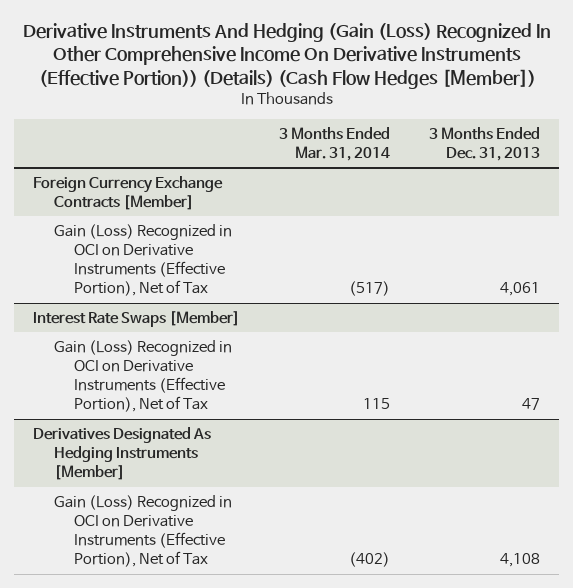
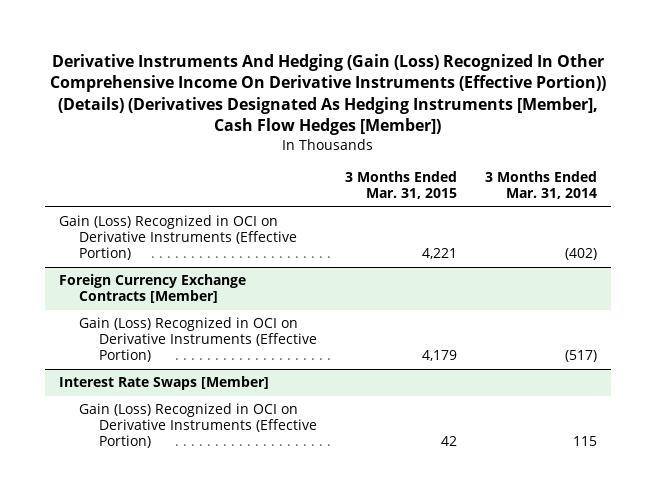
- Derivative Instruments And Hedging (Gain (Loss) Recognized In Other Comprehensive Income On Derivative Instruments (Effective Portion)) (Details) (Cash Flow Hedges [Member])
+ Derivative Instruments And Hedging (Gain (Loss) Recognized In Other Comprehensive Income On Derivative Instruments (Effective Portion)) (Details) (Derivatives Designated As Hedging Instruments [Member], Cash Flow Hedges [Member])
- | 3 Months Ended Mar. 31, 2014 | 3 Months Ended Dec. 31, 2013
+ | 3 Months Ended Mar. 31, 2015 | 3 Months Ended Mar. 31, 2014
+ Gain (Loss) Recognized in OCI on Derivative Instruments (Effective Portion) | 4,221 | (402)
@ Foreign Currency Exchange Contracts [Member]
- Gain (Loss) Recognized in OCI on Derivative Instruments (Effective Portion), Net of Tax | (517) | 4,061
+ Gain (Loss) Recognized in OCI on Derivative Instruments (Effective Portion) | 4,179 | (517)
@ Interest Rate Swaps [Member]
- Gain (Loss) Recognized in OCI on Derivative Instruments (Effective Portion), Net of Tax | 115 | 47
- Derivatives Designated As Hedging Instruments [Member]
- Gain (Loss) Recognized in OCI on Derivative Instruments (Effective Portion), Net of Tax | (402) | 4,108
@ Interest Rate Swaps [Member]
+ Gain (Loss) Recognized in OCI on Derivative Instruments (Effective Portion) | 42 | 115

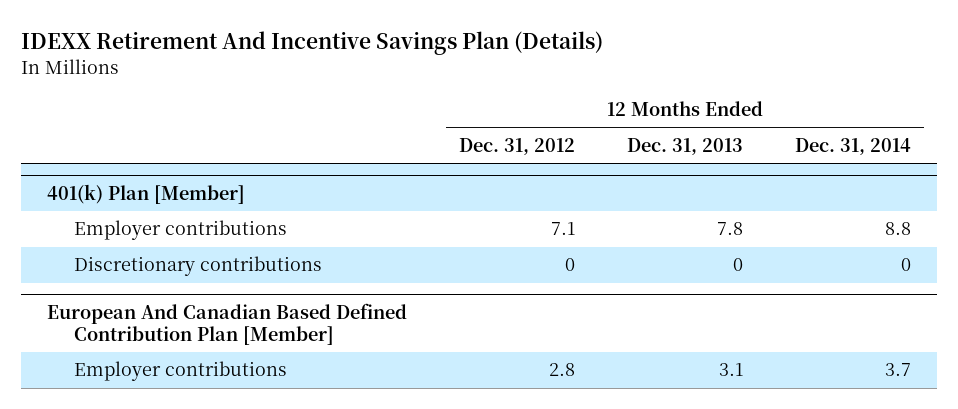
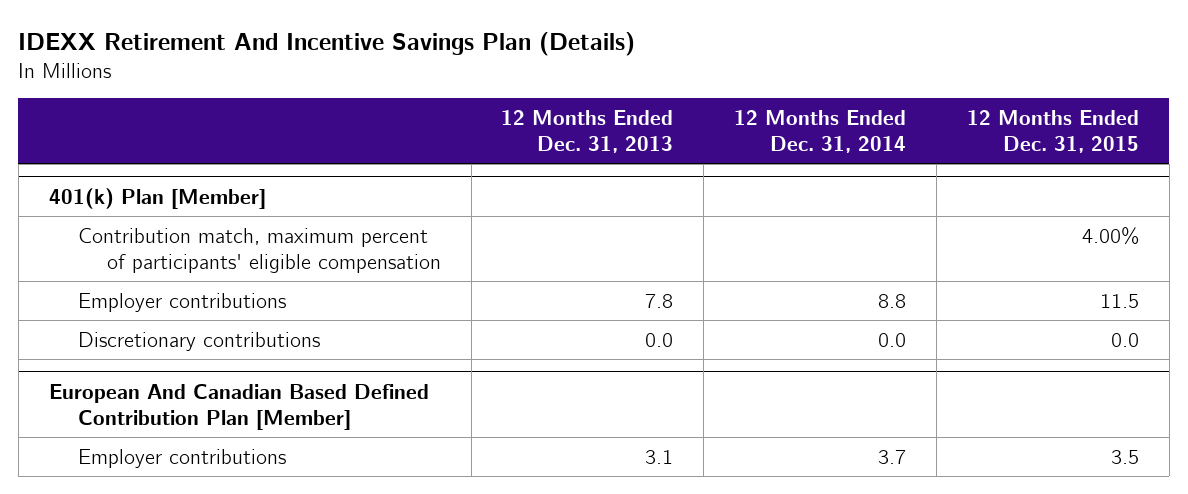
- | 12 Months Ended Dec. 31, 2012 | 12 Months Ended Dec. 31, 2013 | 12 Months Ended Dec. 31, 2014
+ | 12 Months Ended Dec. 31, 2013 | 12 Months Ended Dec. 31, 2014 | 12 Months Ended Dec. 31, 2015
@ 401(k) Plan [Member]
+ Contribution match, maximum percent of participants' eligible compensation | | | 4.00%
- Discretionary contributions | 0 | 0 | 0
+ Discretionary contributions | 0.0 | 0.0 | 0.0

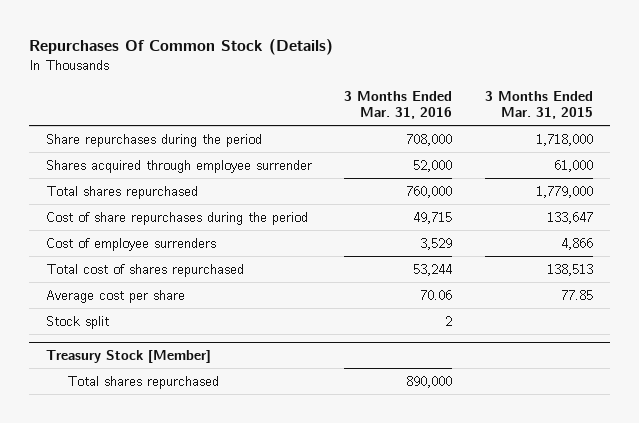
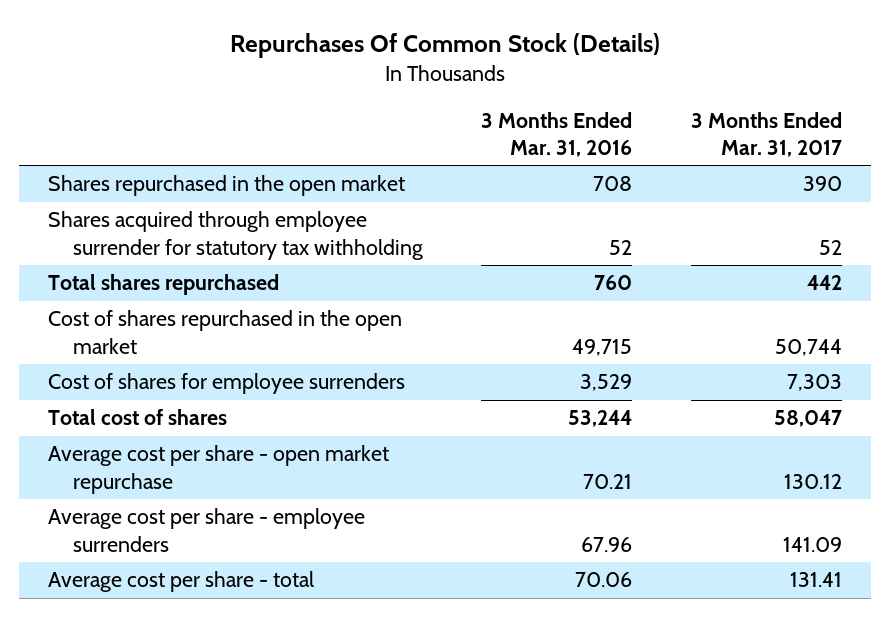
- | 3 Months Ended Mar. 31, 2016 | 3 Months Ended Mar. 31, 2015
+ | 3 Months Ended Mar. 31, 2016 | 3 Months Ended Mar. 31, 2017
- Share repurchases during the period | 708,000 | 1,718,000
- Shares acquired through employee surrender | 52,000 | 61,000
- Total shares repurchased | 760,000 | 1,779,000
- Cost of share repurchases during the period | 49,715 | 133,647
- Cost of employee surrenders | 3,529 | 4,866
- Total cost of shares repurchased | 53,244 | 138,513
- Average cost per share | 70.06 | 77.85
- Stock split | 2 |
- Treasury Stock [Member]
- Total shares repurchased | 890,000 |
+ Shares repurchased in the open market | 708 | 390
+ Shares acquired through employee surrender for statutory tax withholding | 52 | 52
+ Total shares repurchased | 760 | 442
+ Cost of shares repurchased in the open market | 49,715 | 50,744
+ Cost of shares for employee surrenders | 3,529 | 7,303
+ Total cost of shares | 53,244 | 58,047
+ Average cost per share - open market repurchase | 70.21 | 130.12
+ Average cost per share - employee surrenders | 67.96 | 141.09
+ Average cost per share - total | 70.06 | 131.41

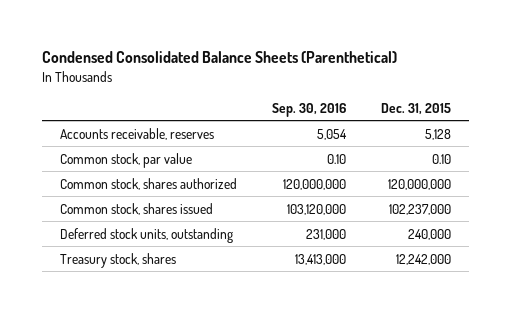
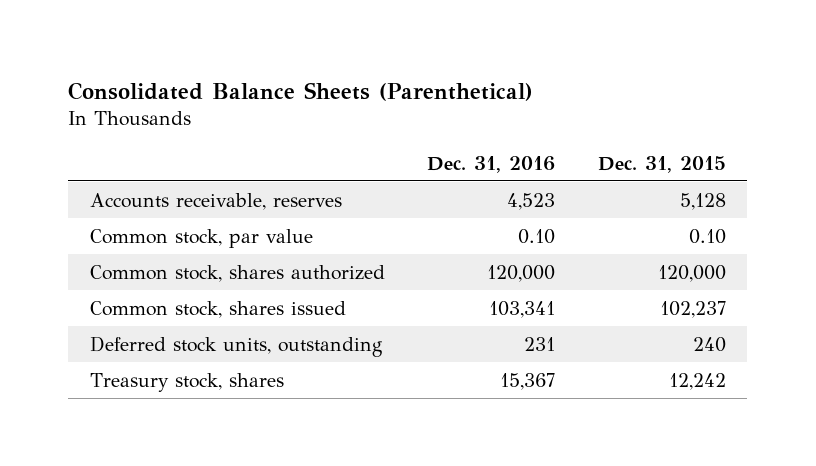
- Condensed Consolidated Balance Sheets (Parenthetical)
+ Consolidated Balance Sheets (Parenthetical)
- | Sep. 30, 2016 | Dec. 31, 2015
+ | Dec. 31, 2016 | Dec. 31, 2015
- Common stock, shares authorized | 120,000,000 | 120,000,000
- Common stock, shares issued | 103,120,000 | 102,237,000
- Deferred stock units, outstanding | 231,000 | 240,000
- Treasury stock, shares | 13,413,000 | 12,242,000
+ Common stock, shares authorized | 120,000 | 120,000
+ Common stock, shares issued | 103,341 | 102,237
+ Deferred stock units, outstanding | 231 | 240
+ Treasury stock, shares | 15,367 | 12,242

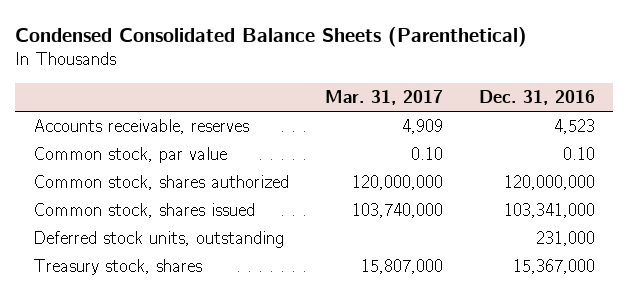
- Consolidated Balance Sheets (Parenthetical)
+ Condensed Consolidated Balance Sheets (Parenthetical)
- | Dec. 31, 2016 | Dec. 31, 2015
+ | Mar. 31, 2017 | Dec. 31, 2016
- Common stock, shares authorized | 120,000 | 120,000
- Common stock, shares issued | 103,341 | 102,237
- Deferred stock units, outstanding | 231 | 240
- Treasury stock, shares | 15,367 | 12,242
+ Common stock, shares authorized | 120,000,000 | 120,000,000
+ Common stock, shares issued | 103,740,000 | 103,341,000
+ Deferred stock units, outstanding | | 231,000
+ Treasury stock, shares | 15,807,000 | 15,367,000

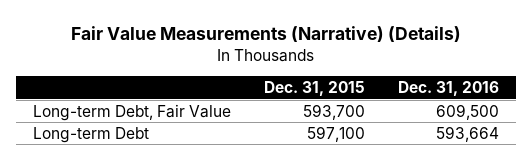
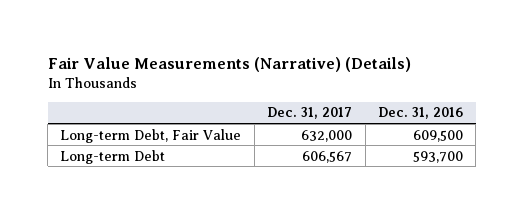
- | Dec. 31, 2015 | Dec. 31, 2016
+ | Dec. 31, 2017 | Dec. 31, 2016
- Long-term Debt | 597,100 | 593,664
+ Long-term Debt | 606,567 | 593,700

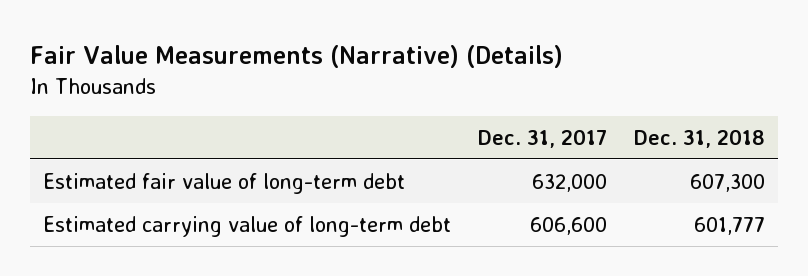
- | Dec. 31, 2017 | Dec. 31, 2016
+ | Dec. 31, 2017 | Dec. 31, 2018
- Long-term Debt, Fair Value | 632,000 | 609,500
- Long-term Debt | 606,567 | 593,700
+ Estimated fair value of long-term debt | 632,000 | 607,300
+ Estimated carrying value of long-term debt | 606,600 | 601,777

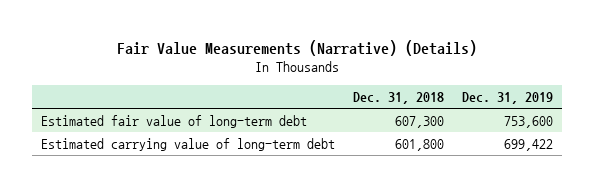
- | Dec. 31, 2017 | Dec. 31, 2018
+ | Dec. 31, 2018 | Dec. 31, 2019
- Estimated carrying value of long-term debt | 606,600 | 601,777
+ Estimated carrying value of long-term debt | 601,800 | 699,422

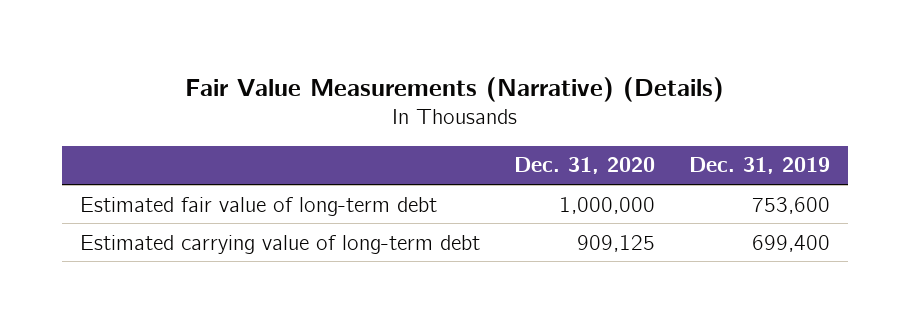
- | Dec. 31, 2018 | Dec. 31, 2019
+ | Dec. 31, 2020 | Dec. 31, 2019
- Estimated carrying value of long-term debt | 601,800 | 699,422
+ Estimated carrying value of long-term debt | 909,125 | 699,400

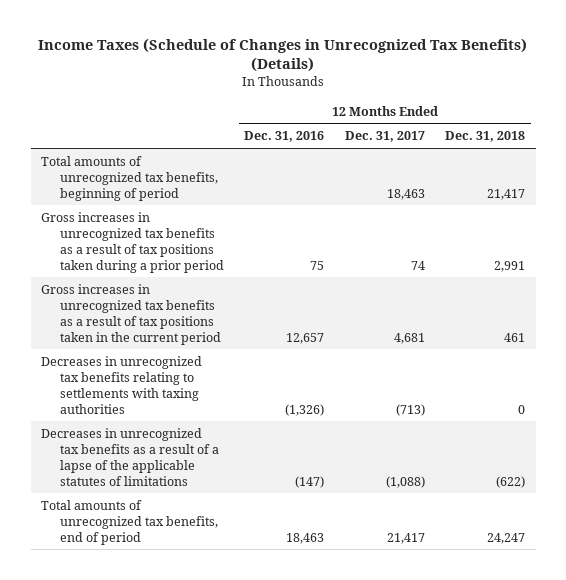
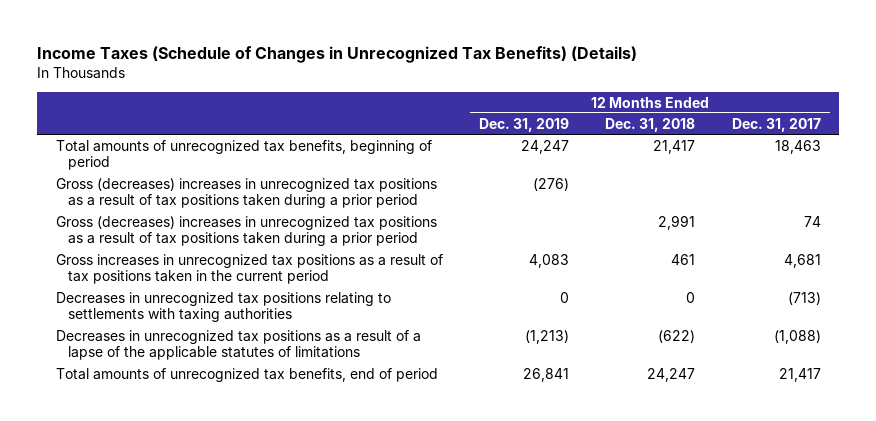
- | 12 Months Ended Dec. 31, 2016 | 12 Months Ended Dec. 31, 2017 | 12 Months Ended Dec. 31, 2018
+ | 12 Months Ended Dec. 31, 2019 | 12 Months Ended Dec. 31, 2018 | 12 Months Ended Dec. 31, 2017
- Gross increases in unrecognized tax benefits as a result of tax positions taken during a prior period | 75 | 74 | 2,991
- Gross increases in unrecognized tax benefits as a result of tax positions taken in the current period | 12,657 | 4,681 | 461
- Decreases in unrecognized tax benefits relating to settlements with taxing authorities | (1,326) | (713) | 0
- Decreases in unrecognized tax benefits as a result of a lapse of the applicable statutes of limitations | (147) | (1,088) | (622)
+ Gross (decreases) increases in unrecognized tax positions as a result of tax positions taken during a prior period | (276) | |
+ Gross (decreases) increases in unrecognized tax positions as a result of tax positions taken during a prior period | | 2,991 | 74
+ Gross increases in unrecognized tax positions as a result of tax positions taken in the current period | 4,083 | 461 | 4,681
+ Decreases in unrecognized tax positions relating to settlements with taxing authorities | 0 | 0 | (713)
+ Decreases in unrecognized tax positions as a result of a lapse of the applicable statutes of limitations | (1,213) | (622) | (1,088)

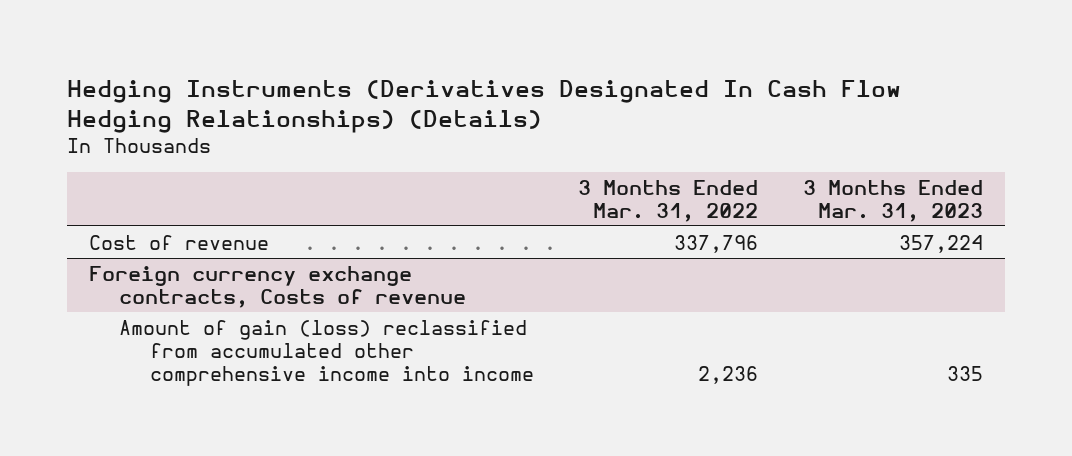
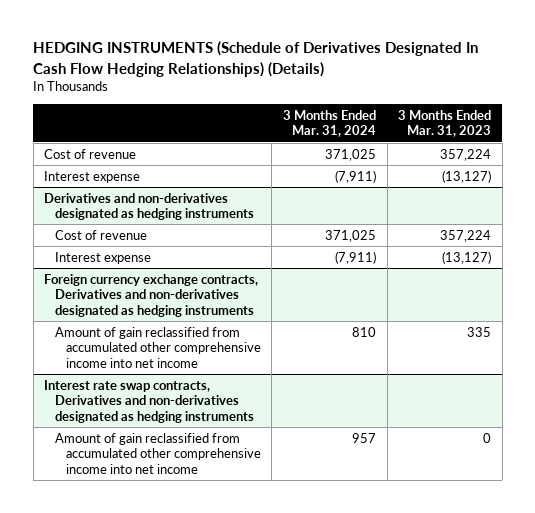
- Hedging Instruments (Derivatives Designated In Cash Flow Hedging Relationships) (Details)
+ HEDGING INSTRUMENTS (Schedule of Derivatives Designated In Cash Flow Hedging Relationships) (Details)
- | 3 Months Ended Mar. 31, 2022 | 3 Months Ended Mar. 31, 2023
+ | 3 Months Ended Mar. 31, 2024 | 3 Months Ended Mar. 31, 2023
- Foreign currency exchange contracts, Costs of revenue
- Amount of gain (loss) reclassified from accumulated other comprehensive income into income | 2,236 | 335
+ Interest expense | (7,911) | (13,127)
+ Derivatives and non-derivatives designated as hedging instruments
+ Cost of revenue | 371,025 | 357,224
+ Interest expense | (7,911) | (13,127)
+ Foreign currency exchange contracts, Derivatives and non-derivatives designated as hedging instruments
+ Amount of gain reclassified from accumulated other comprehensive income into net income | 810 | 335
+ Interest rate swap contracts, Derivatives and non-derivatives designated as hedging instruments
+ Amount of gain reclassified from accumulated other comprehensive income into net income | 957 | 0

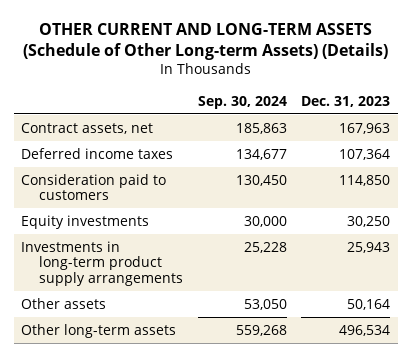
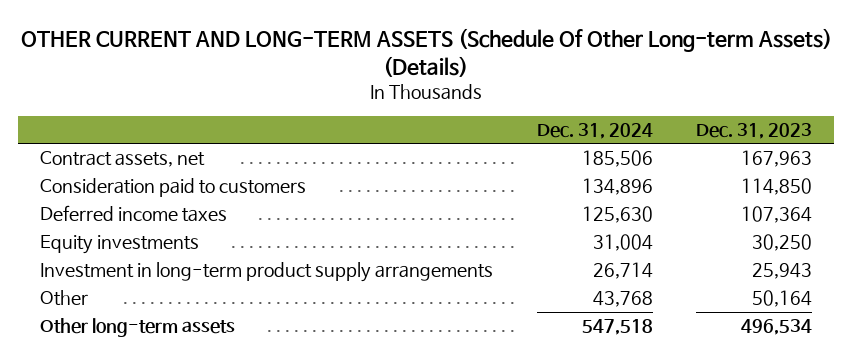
- OTHER CURRENT AND LONG-TERM ASSETS (Schedule of Other Long-term Assets) (Details)
+ OTHER CURRENT AND LONG-TERM ASSETS (Schedule Of Other Long-term Assets) (Details)
- | Sep. 30, 2024 | Dec. 31, 2023
+ | Dec. 31, 2024 | Dec. 31, 2023
moved down: Deferred income taxes | 125,630 | 107,364
- Investments in long-term product supply arrangements | 25,228 | 25,943
- Other assets | 53,050 | 50,164
+ Investment in long-term product supply arrangements | 26,714 | 25,943
+ Other | 43,768 | 50,164

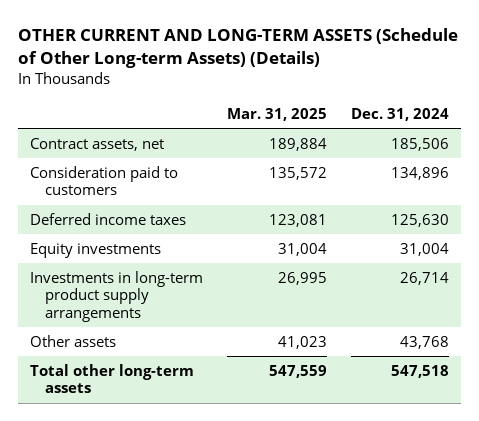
- OTHER CURRENT AND LONG-TERM ASSETS (Schedule Of Other Long-term Assets) (Details)
+ OTHER CURRENT AND LONG-TERM ASSETS (Schedule of Other Long-term Assets) (Details)
- | Dec. 31, 2024 | Dec. 31, 2023
+ | Mar. 31, 2025 | Dec. 31, 2024
- Investment in long-term product supply arrangements | 26,714 | 25,943
- Other | 43,768 | 50,164
- Other long-term assets | 547,518 | 496,534
+ Investments in long-term product supply arrangements | 26,995 | 26,714
+ Other assets | 41,023 | 43,768
+ Total other long-term assets | 547,559 | 547,518

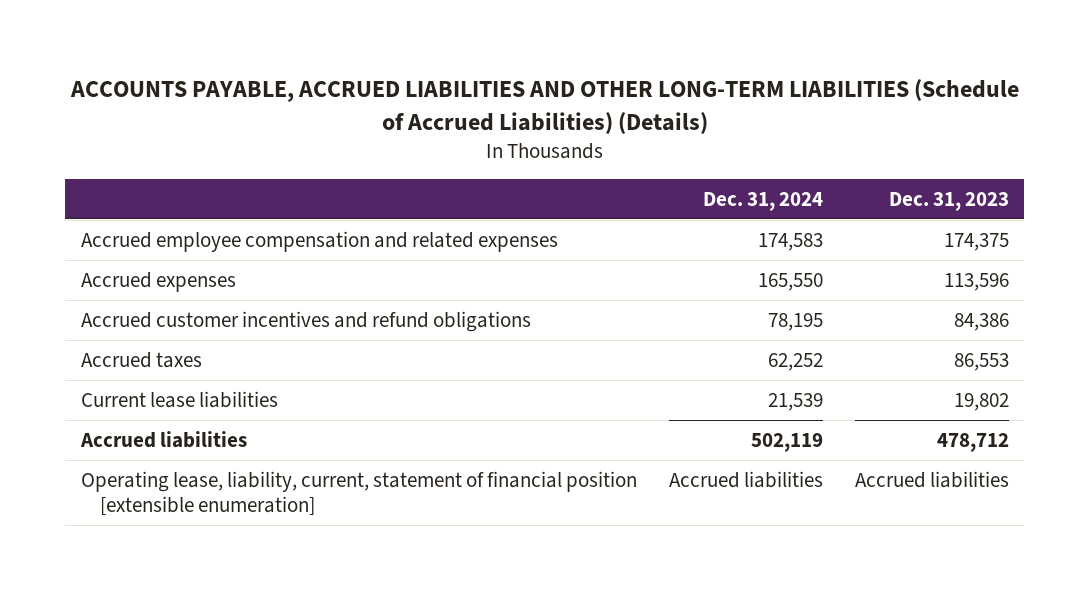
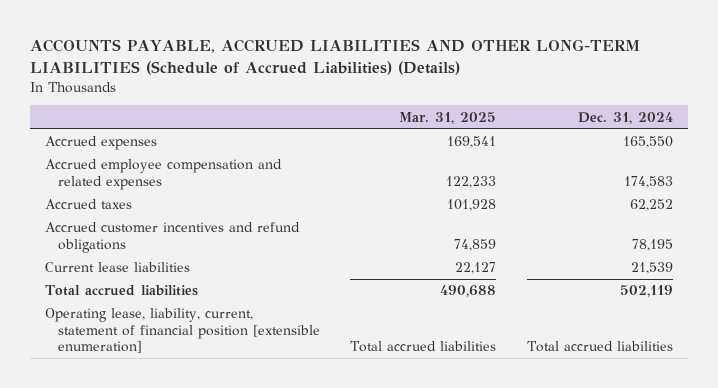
- | Dec. 31, 2024 | Dec. 31, 2023
+ | Mar. 31, 2025 | Dec. 31, 2024
moved down: Accrued employee compensation and related expenses | 122,233 | 174,583
moved down: Accrued customer incentives and refund obligations | 74,859 | 78,195
- Accrued liabilities | 502,119 | 478,712
- Operating lease, liability, current, statement of financial position [extensible enumeration] | Accrued liabilities | Accrued liabilities
+ Total accrued liabilities | 490,688 | 502,119
+ Operating lease, liability, current, statement of financial position [extensible enumeration] | Total accrued liabilities | Total accrued liabilities

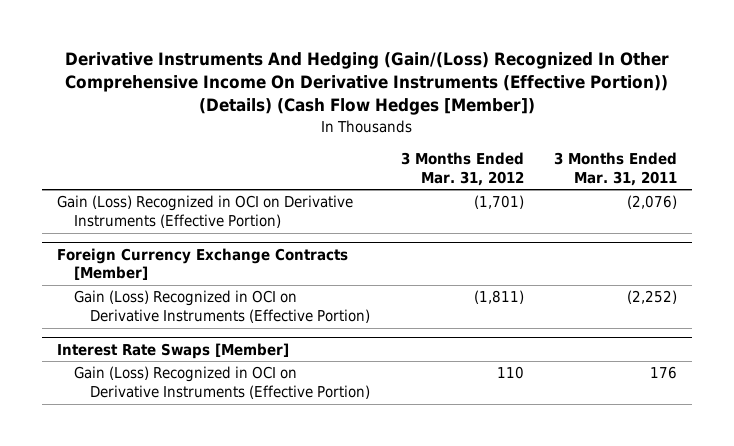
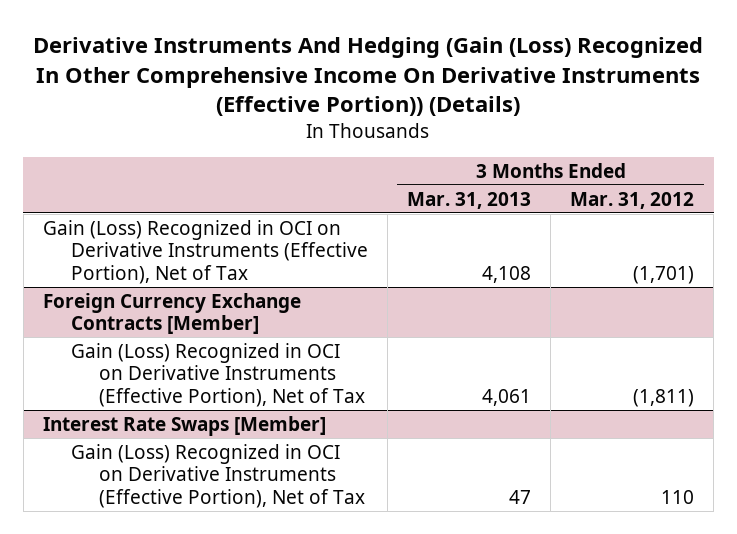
- Derivative Instruments And Hedging (Gain/(Loss) Recognized In Other Comprehensive Income On Derivative Instruments (Effective Portion)) (Details) (Cash Flow Hedges [Member])
+ Derivative Instruments And Hedging (Gain (Loss) Recognized In Other Comprehensive Income On Derivative Instruments (Effective Portion)) (Details)
- | 3 Months Ended Mar. 31, 2012 | 3 Months Ended Mar. 31, 2011
+ | 3 Months Ended Mar. 31, 2013 | 3 Months Ended Mar. 31, 2012
- Gain (Loss) Recognized in OCI on Derivative Instruments (Effective Portion) | (1,701) | (2,076)
+ Gain (Loss) Recognized in OCI on Derivative Instruments (Effective Portion), Net of Tax | 4,108 | (1,701)
@ Foreign Currency Exchange Contracts [Member]
- Gain (Loss) Recognized in OCI on Derivative Instruments (Effective Portion) | (1,811) | (2,252)
+ Gain (Loss) Recognized in OCI on Derivative Instruments (Effective Portion), Net of Tax | 4,061 | (1,811)
@ Interest Rate Swaps [Member]
- Gain (Loss) Recognized in OCI on Derivative Instruments (Effective Portion) | 110 | 176
+ Gain (Loss) Recognized in OCI on Derivative Instruments (Effective Portion), Net of Tax | 47 | 110

